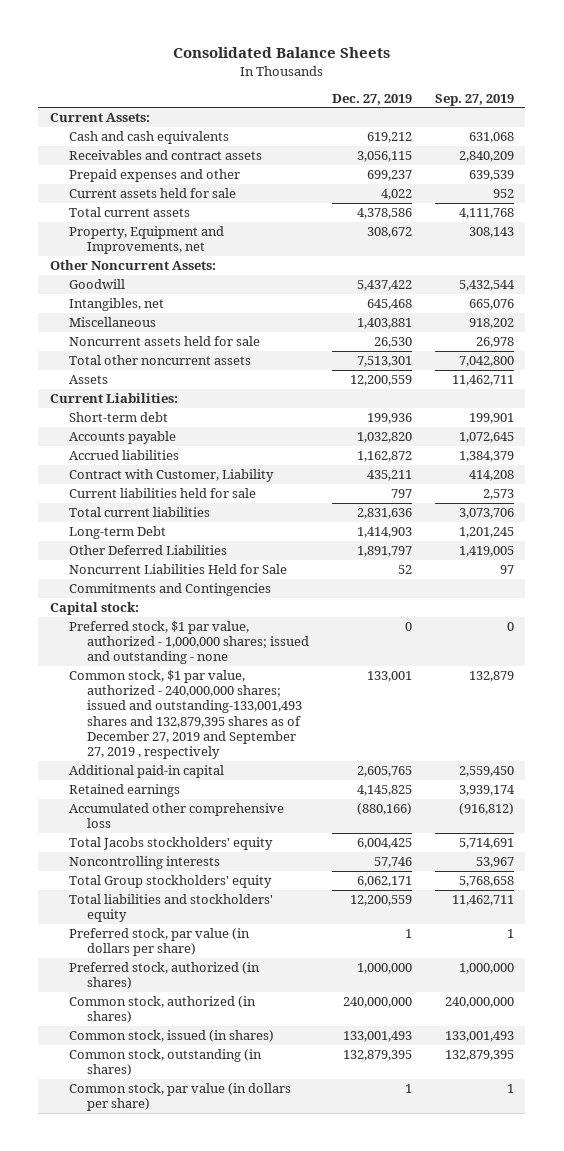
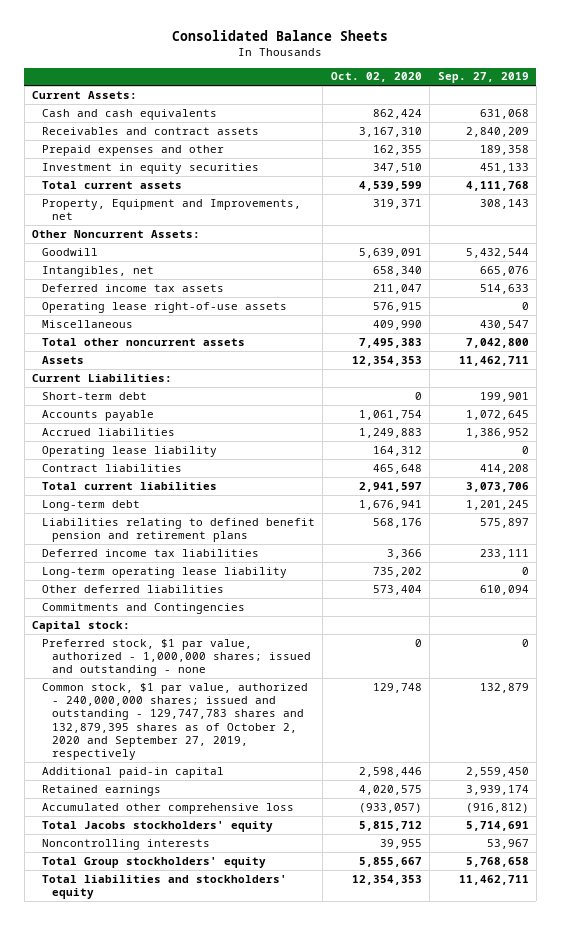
- | Dec. 27, 2019 | Sep. 27, 2019
+ | Oct. 02, 2020 | Sep. 27, 2019
- Prepaid expenses and other | 699,237 | 639,539
- Current assets held for sale | 4,022 | 952
+ Prepaid expenses and other | 162,355 | 189,358
+ Investment in equity securities | 347,510 | 451,133
- Miscellaneous | 1,403,881 | 918,202
- Noncurrent assets held for sale | 26,530 | 26,978
+ Deferred income tax assets | 211,047 | 514,633
+ Operating lease right-of-use assets | 576,915 | 0
+ Miscellaneous | 409,990 | 430,547
- Accrued liabilities | 1,162,872 | 1,384,379
- Contract with Customer, Liability | 435,211 | 414,208
- Current liabilities held for sale | 797 | 2,573
+ Accrued liabilities | 1,249,883 | 1,386,952
+ Operating lease liability | 164,312 | 0
+ Contract liabilities | 465,648 | 414,208
- Long-term Debt | 1,414,903 | 1,201,245
- Other Deferred Liabilities | 1,891,797 | 1,419,005
- Noncurrent Liabilities Held for Sale | 52 | 97
+ Long-term debt | 1,676,941 | 1,201,245
+ Liabilities relating to defined benefit pension and retirement plans | 568,176 | 575,897
+ Deferred income tax liabilities | 3,366 | 233,111
+ Long-term operating lease liability | 735,202 | 0
+ Other deferred liabilities | 573,404 | 610,094
- Common stock, $1 par value, authorized - 240,000,000 shares; issued and outstanding-133,001,493 shares and 132,879,395 shares as of December 27, 2019 and September 27, 2019 , respectively | 133,001 | 132,879
+ Common stock, $1 par value, authorized - 240,000,000 shares; issued and outstanding - 129,747,783 shares and 132,879,395 shares as of October 2, 2020 and September 27, 2019, respectively | 129,748 | 132,879
- Preferred stock, par value (in dollars per share) | 1 | 1
- Preferred stock, authorized (in shares) | 1,000,000 | 1,000,000
- Common stock, authorized (in shares) | 240,000,000 | 240,000,000
- Common stock, issued (in shares) | 133,001,493 | 133,001,493
- Common stock, outstanding (in shares) | 132,879,395 | 132,879,395
- Common stock, par value (in dollars per share) | 1 | 1

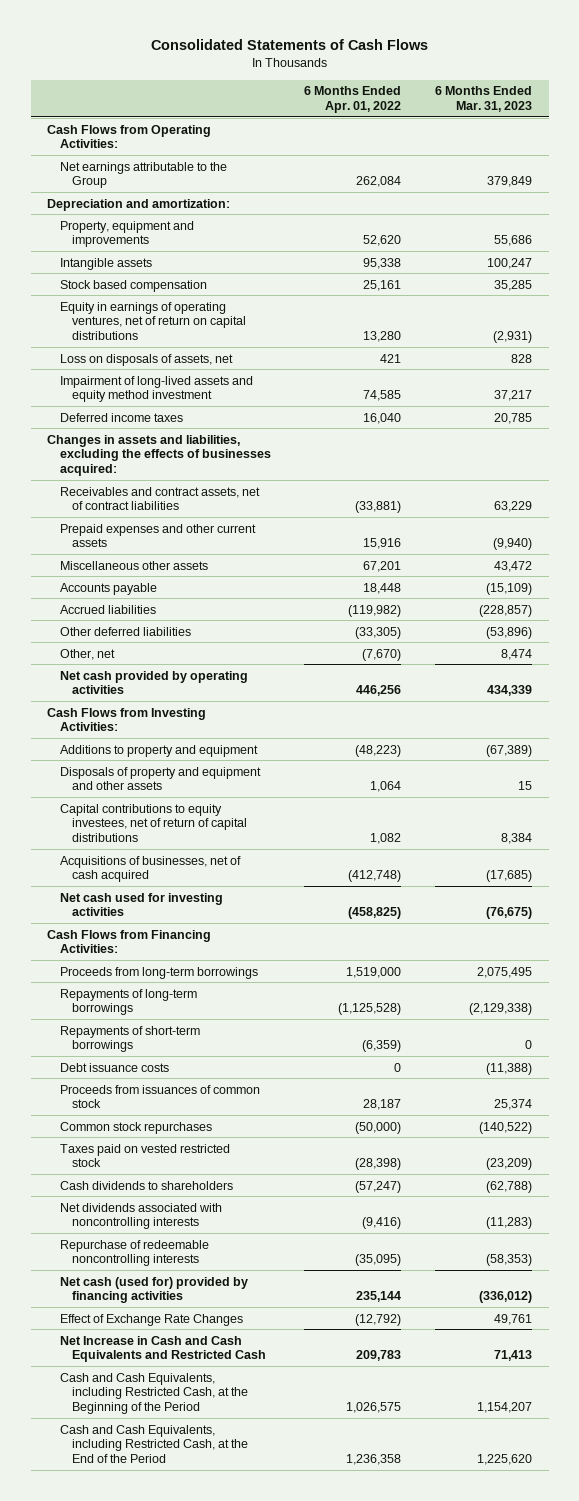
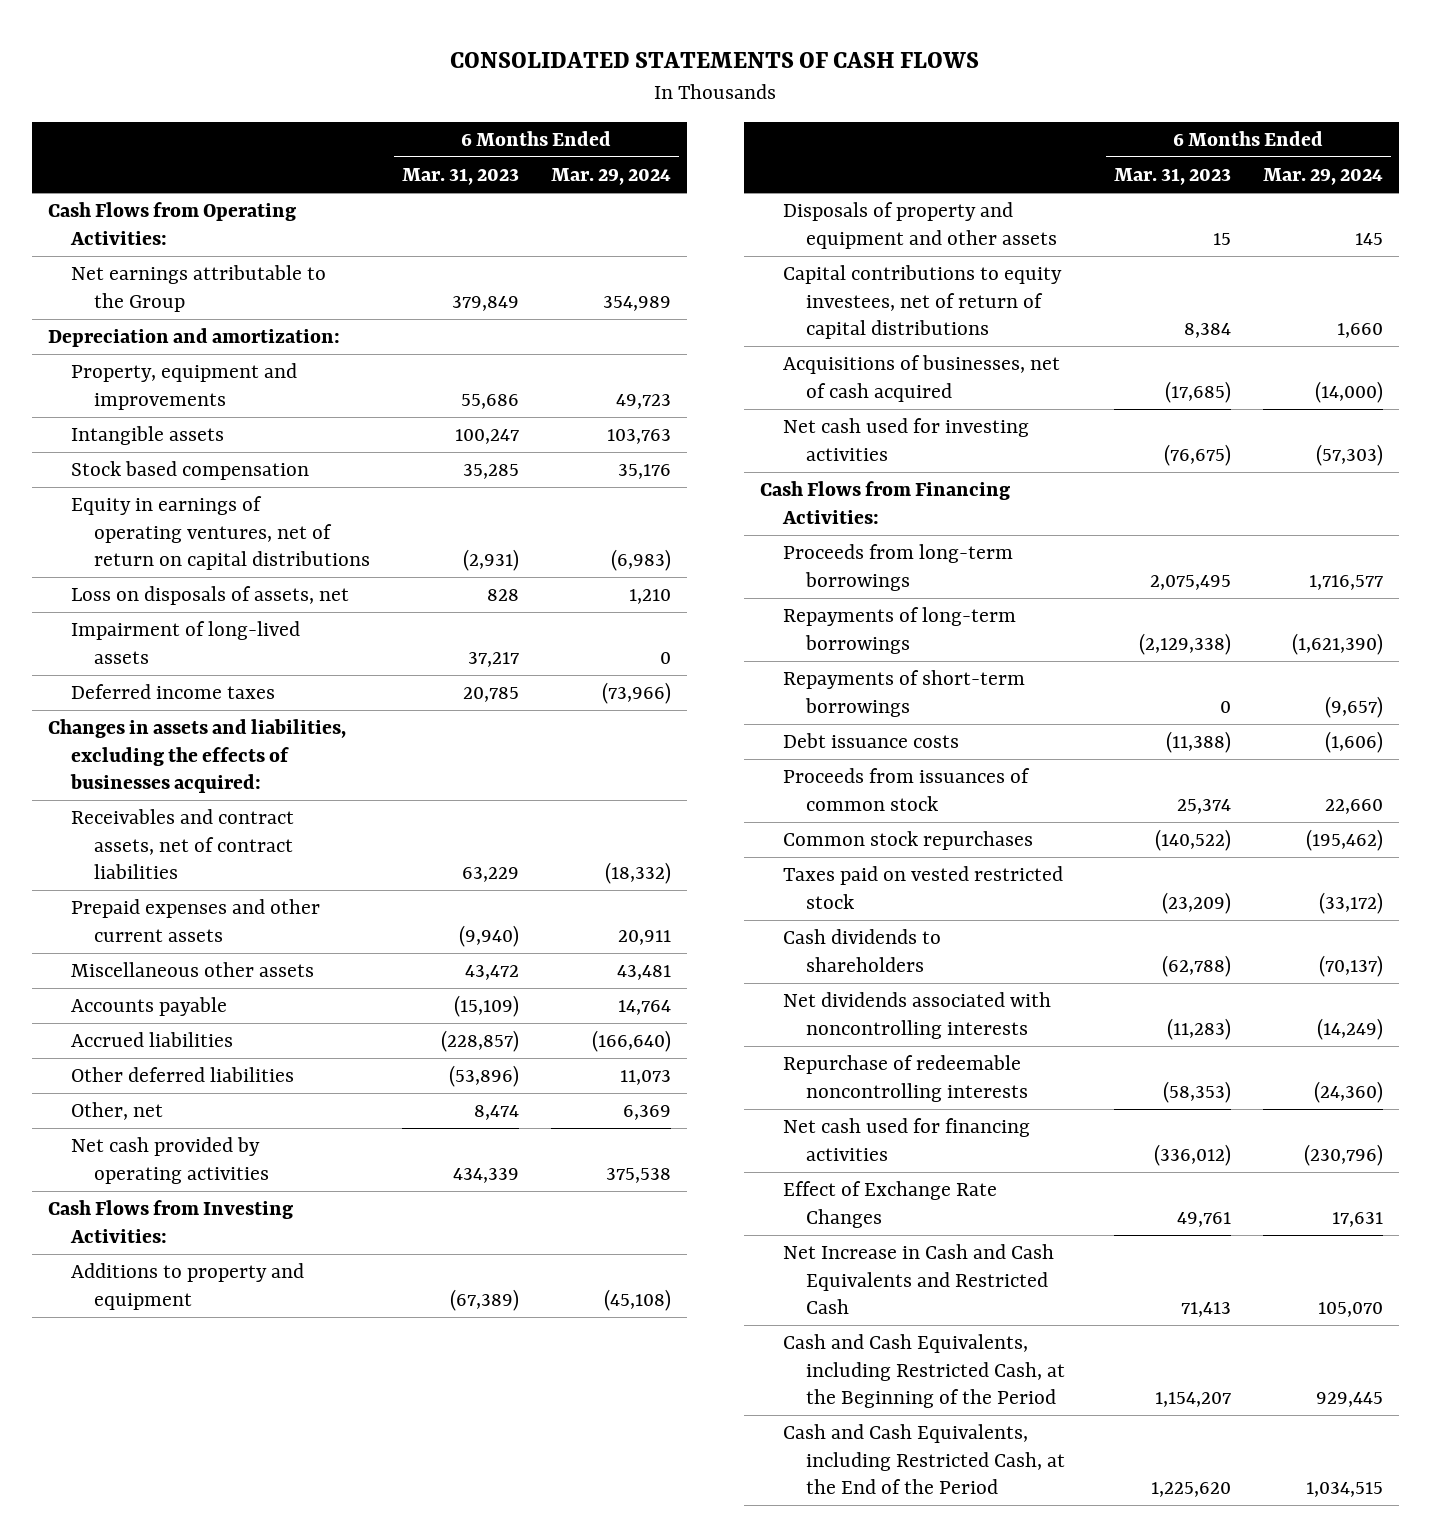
- Consolidated Statements of Cash Flows
+ CONSOLIDATED STATEMENTS OF CASH FLOWS
- | 6 Months Ended Apr. 01, 2022 | 6 Months Ended Mar. 31, 2023
+ | 6 Months Ended Mar. 31, 2023 | 6 Months Ended Mar. 29, 2024
- Impairment of long-lived assets and equity method investment | 74,585 | 37,217
+ Impairment of long-lived assets | 37,217 | 0
- Net cash (used for) provided by financing activities | 235,144 | (336,012)
+ Net cash used for financing activities | (336,012) | (230,796)

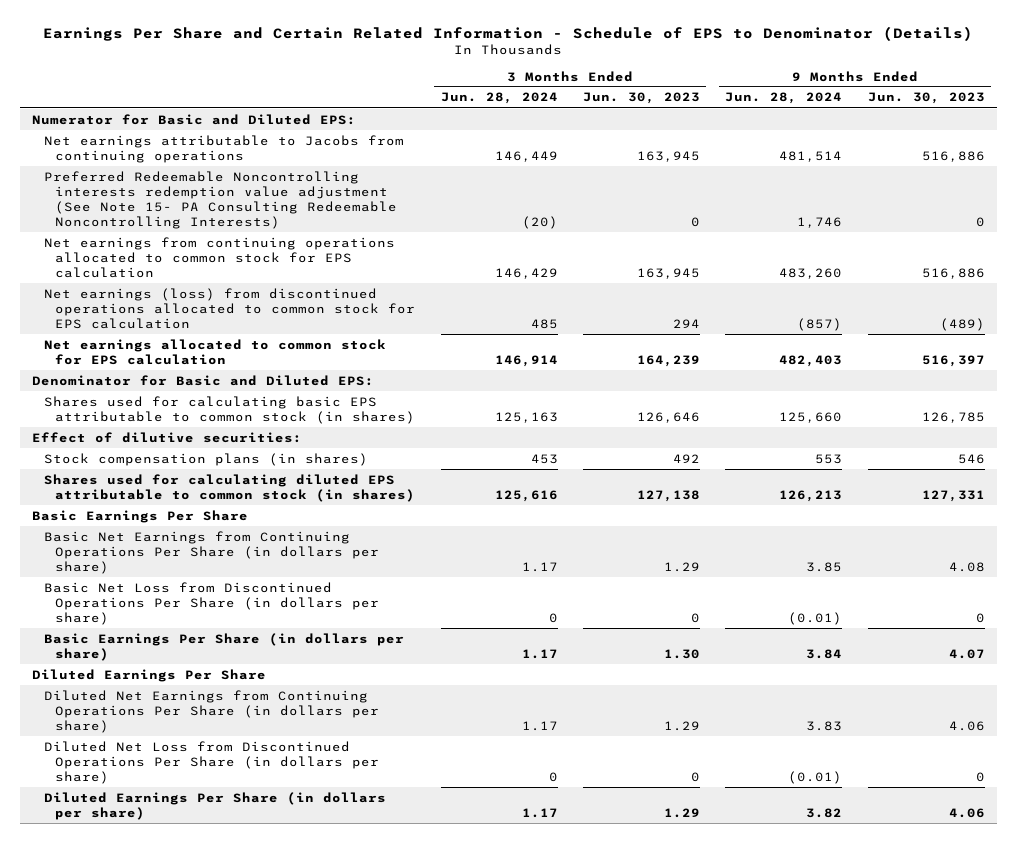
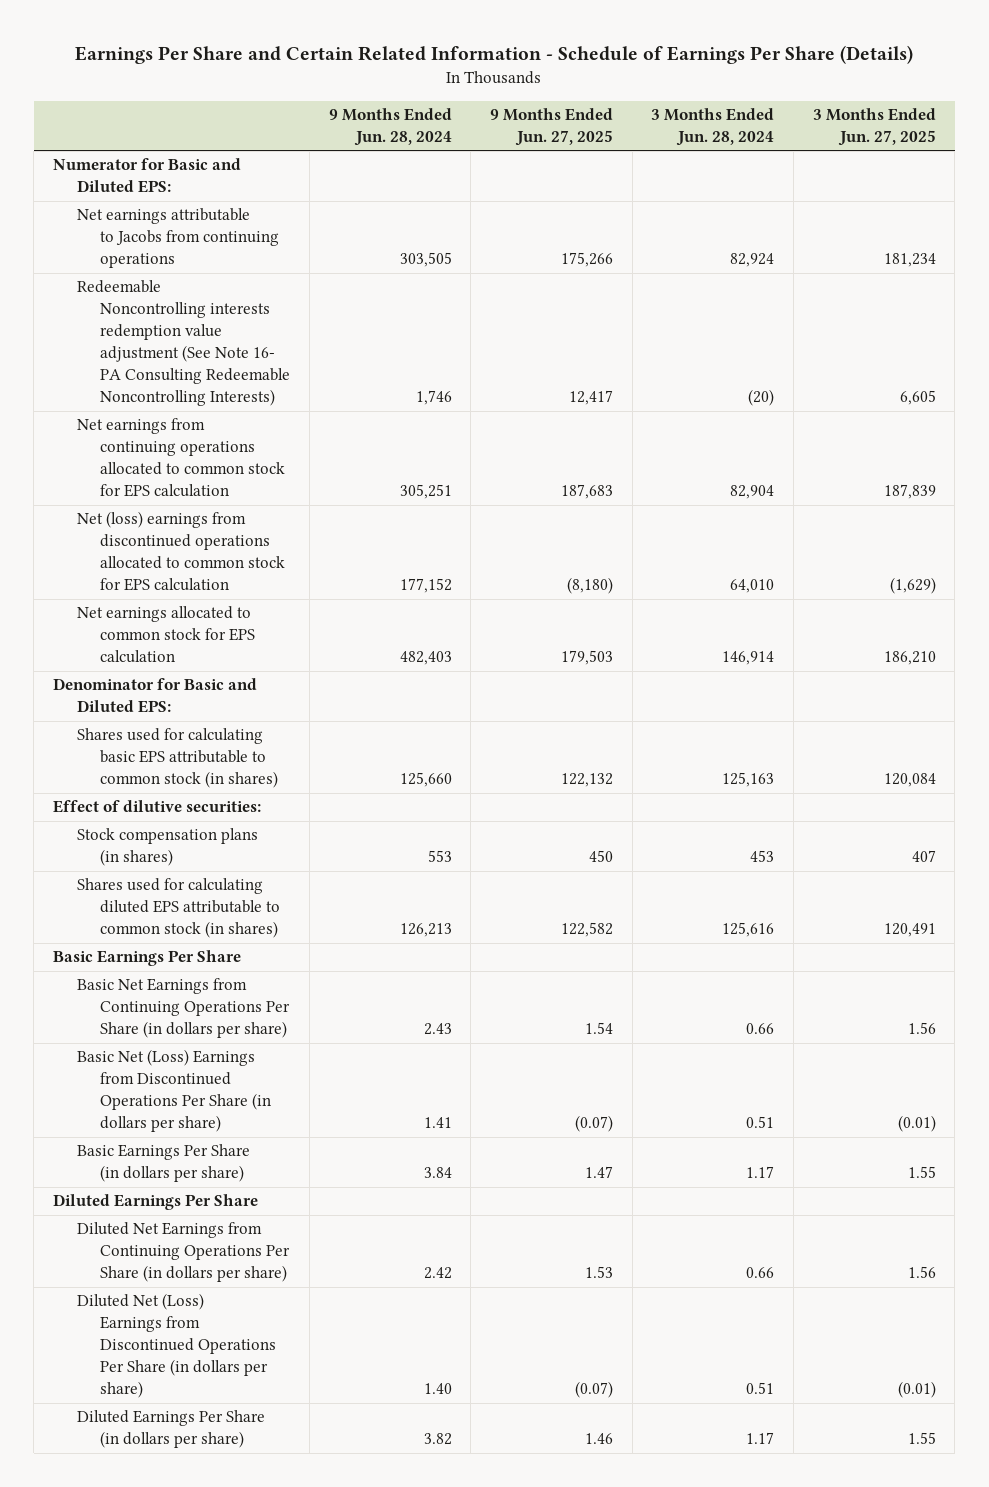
- Earnings Per Share and Certain Related Information - Schedule of EPS to Denominator (Details)
+ Earnings Per Share and Certain Related Information - Schedule of Earnings Per Share (Details)
- | 3 Months Ended Jun. 28, 2024 | 3 Months Ended Jun. 30, 2023 | 9 Months Ended Jun. 28, 2024 | 9 Months Ended Jun. 30, 2023
+ | 9 Months Ended Jun. 28, 2024 | 9 Months Ended Jun. 27, 2025 | 3 Months Ended Jun. 28, 2024 | 3 Months Ended Jun. 27, 2025
- Net earnings attributable to Jacobs from continuing operations | 146,449 | 163,945 | 481,514 | 516,886
- Preferred Redeemable Noncontrolling interests redemption value adjustment (See Note 15- PA Consulting Redeemable Noncontrolling Interests) | (20) | 0 | 1,746 | 0
- Net earnings from continuing operations allocated to common stock for EPS calculation | 146,429 | 163,945 | 483,260 | 516,886
- Net earnings (loss) from discontinued operations allocated to common stock for EPS calculation | 485 | 294 | (857) | (489)
+ Net earnings attributable to Jacobs from continuing operations | 303,505 | 175,266 | 82,924 | 181,234
+ Redeemable Noncontrolling interests redemption value adjustment (See Note 16- PA Consulting Redeemable Noncontrolling Interests) | 1,746 | 12,417 | (20) | 6,605
+ Net earnings from continuing operations allocated to common stock for EPS calculation | 305,251 | 187,683 | 82,904 | 187,839
+ Net (loss) earnings from discontinued operations allocated to common stock for EPS calculation | 177,152 | (8,180) | 64,010 | (1,629)
- Basic Net Earnings from Continuing Operations Per Share (in dollars per share) | 1.17 | 1.29 | 3.85 | 4.08
- Basic Net Loss from Discontinued Operations Per Share (in dollars per share) | 0 | 0 | (0.01) | 0
+ Basic Net Earnings from Continuing Operations Per Share (in dollars per share) | 2.43 | 1.54 | 0.66 | 1.56
+ Basic Net (Loss) Earnings from Discontinued Operations Per Share (in dollars per share) | 1.41 | (0.07) | 0.51 | (0.01)
- Diluted Net Earnings from Continuing Operations Per Share (in dollars per share) | 1.17 | 1.29 | 3.83 | 4.06
- Diluted Net Loss from Discontinued Operations Per Share (in dollars per share) | 0 | 0 | (0.01) | 0
+ Diluted Net Earnings from Continuing Operations Per Share (in dollars per share) | 2.42 | 1.53 | 0.66 | 1.56
+ Diluted Net (Loss) Earnings from Discontinued Operations Per Share (in dollars per share) | 1.40 | (0.07) | 0.51 | (0.01)

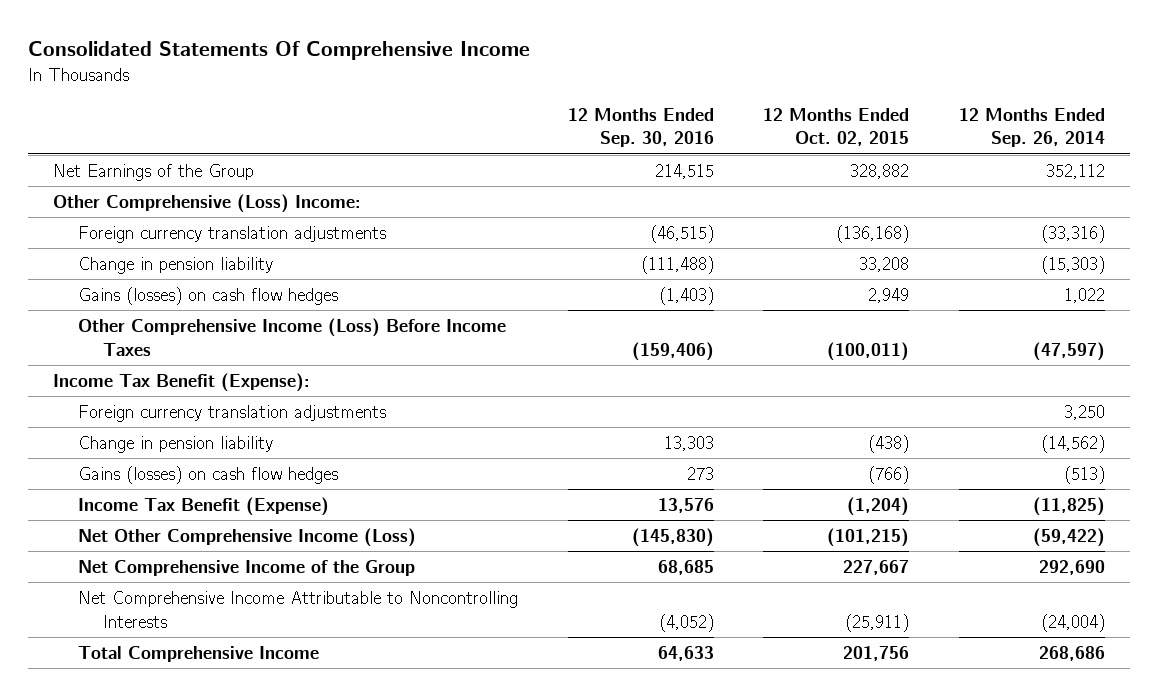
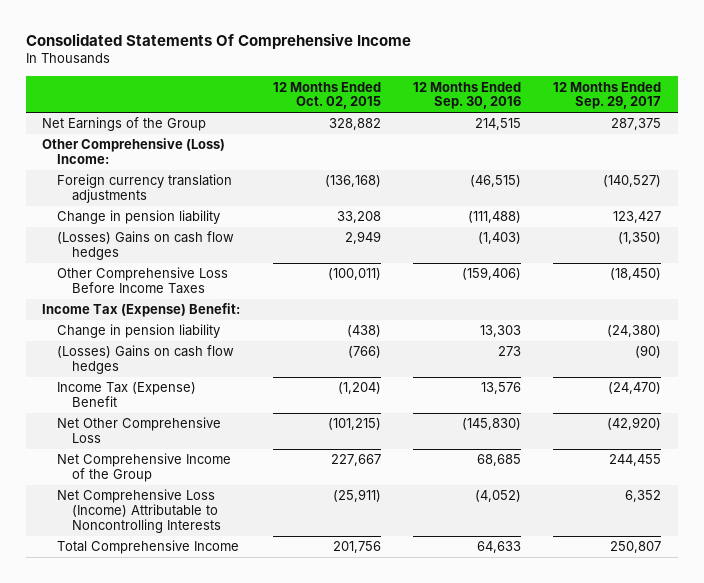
- | 12 Months Ended Sep. 30, 2016 | 12 Months Ended Oct. 02, 2015 | 12 Months Ended Sep. 26, 2014
+ | 12 Months Ended Oct. 02, 2015 | 12 Months Ended Sep. 30, 2016 | 12 Months Ended Sep. 29, 2017
- Gains (losses) on cash flow hedges | (1,403) | 2,949 | 1,022
- Other Comprehensive Income (Loss) Before Income Taxes | (159,406) | (100,011) | (47,597)
- Income Tax Benefit (Expense):
- Foreign currency translation adjustments | | | 3,250
+ (Losses) Gains on cash flow hedges | 2,949 | (1,403) | (1,350)
+ Other Comprehensive Loss Before Income Taxes | (100,011) | (159,406) | (18,450)
+ Income Tax (Expense) Benefit:
- Gains (losses) on cash flow hedges | 273 | (766) | (513)
- Income Tax Benefit (Expense) | 13,576 | (1,204) | (11,825)
- Net Other Comprehensive Income (Loss) | (145,830) | (101,215) | (59,422)
+ (Losses) Gains on cash flow hedges | (766) | 273 | (90)
+ Income Tax (Expense) Benefit | (1,204) | 13,576 | (24,470)
+ Net Other Comprehensive Loss | (101,215) | (145,830) | (42,920)
- Net Comprehensive Income Attributable to Noncontrolling Interests | (4,052) | (25,911) | (24,004)
+ Net Comprehensive Loss (Income) Attributable to Noncontrolling Interests | (25,911) | (4,052) | 6,352

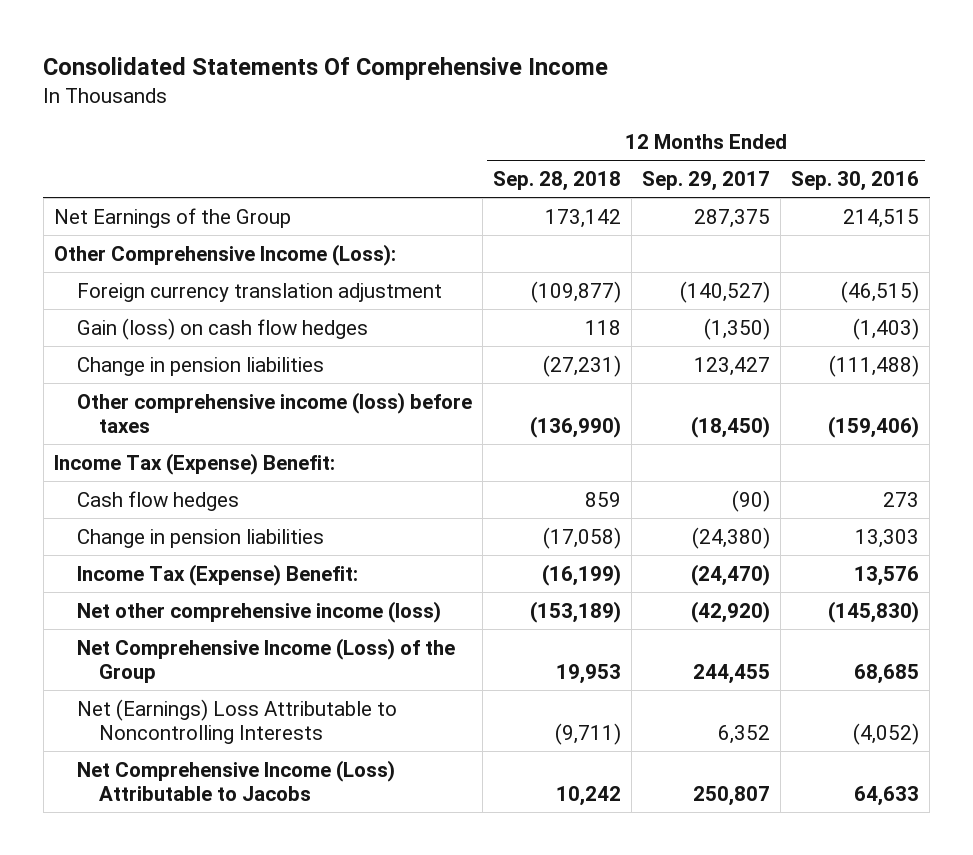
- | 12 Months Ended Oct. 02, 2015 | 12 Months Ended Sep. 30, 2016 | 12 Months Ended Sep. 29, 2017
+ | 12 Months Ended Sep. 28, 2018 | 12 Months Ended Sep. 29, 2017 | 12 Months Ended Sep. 30, 2016
- Other Comprehensive (Loss) Income:
- Foreign currency translation adjustments | (136,168) | (46,515) | (140,527)
- Change in pension liability | 33,208 | (111,488) | 123,427
- (Losses) Gains on cash flow hedges | 2,949 | (1,403) | (1,350)
- Other Comprehensive Loss Before Income Taxes | (100,011) | (159,406) | (18,450)
+ Other Comprehensive Income (Loss):
+ Foreign currency translation adjustment | (109,877) | (140,527) | (46,515)
+ Gain (loss) on cash flow hedges | 118 | (1,350) | (1,403)
+ Change in pension liabilities | (27,231) | 123,427 | (111,488)
+ Other comprehensive income (loss) before taxes | (136,990) | (18,450) | (159,406)
- Change in pension liability | (438) | 13,303 | (24,380)
- (Losses) Gains on cash flow hedges | (766) | 273 | (90)
- Income Tax (Expense) Benefit | (1,204) | 13,576 | (24,470)
- Net Other Comprehensive Loss | (101,215) | (145,830) | (42,920)
- Net Comprehensive Income of the Group | 227,667 | 68,685 | 244,455
- Net Comprehensive Loss (Income) Attributable to Noncontrolling Interests | (25,911) | (4,052) | 6,352
- Total Comprehensive Income | 201,756 | 64,633 | 250,807
+ Cash flow hedges | 859 | (90) | 273
+ Change in pension liabilities | (17,058) | (24,380) | 13,303
+ Income Tax (Expense) Benefit: | (16,199) | (24,470) | 13,576
+ Net other comprehensive income (loss) | (153,189) | (42,920) | (145,830)
+ Net Comprehensive Income (Loss) of the Group | 19,953 | 244,455 | 68,685
+ Net (Earnings) Loss Attributable to Noncontrolling Interests | (9,711) | 6,352 | (4,052)
+ Net Comprehensive Income (Loss) Attributable to Jacobs | 10,242 | 250,807 | 64,633

